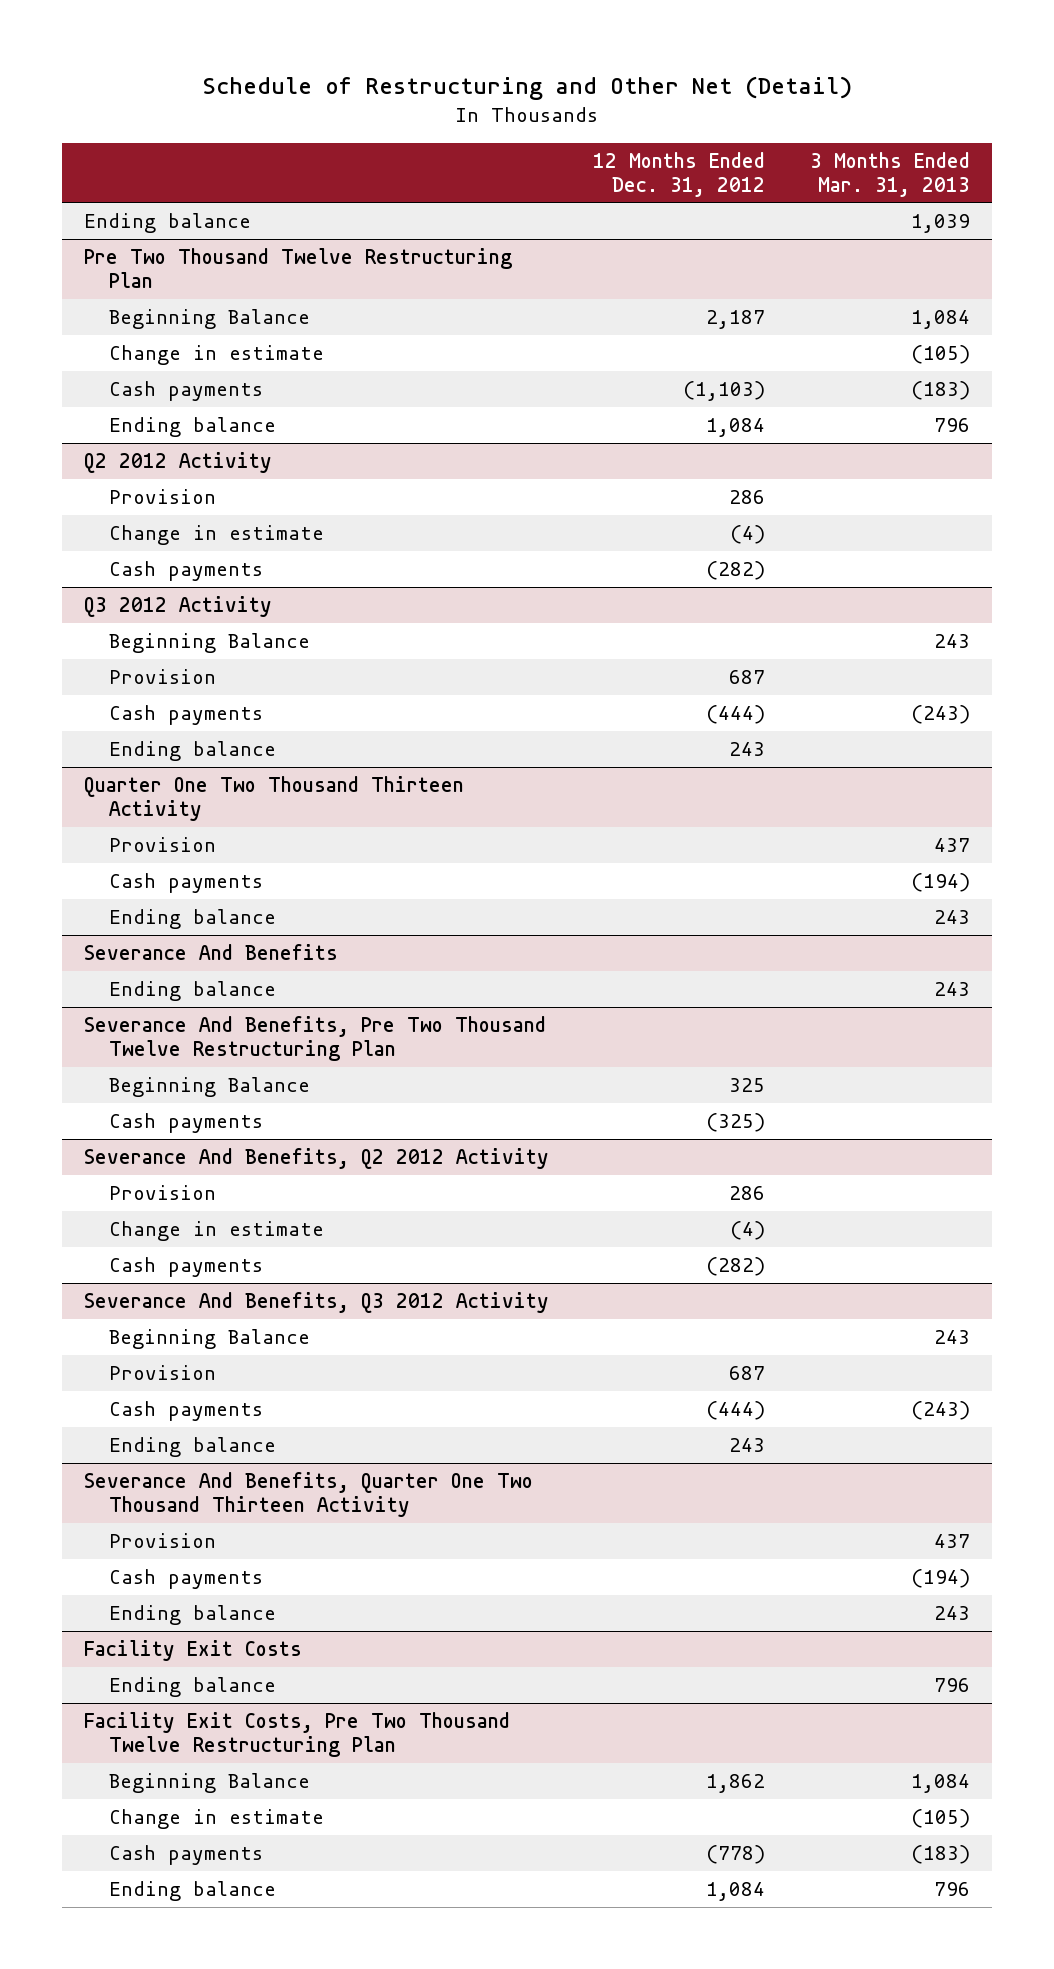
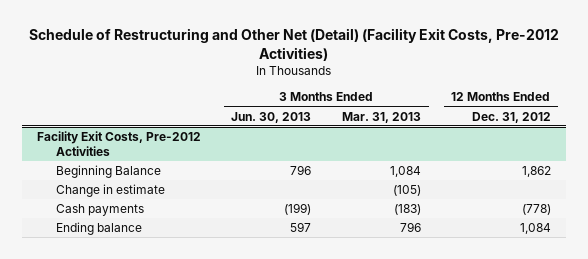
- Schedule of Restructuring and Other Net (Detail)
+ Schedule of Restructuring and Other Net (Detail) (Facility Exit Costs, Pre-2012 Activities)
- | 12 Months Ended Dec. 31, 2012 | 3 Months Ended Mar. 31, 2013
+ | 3 Months Ended Jun. 30, 2013 | 3 Months Ended Mar. 31, 2013 | 12 Months Ended Dec. 31, 2012
- Ending balance | | 1,039
- Pre Two Thousand Twelve Restructuring Plan
- Beginning Balance | 2,187 | 1,084
- Change in estimate | | (105)
- Cash payments | (1,103) | (183)
- Ending balance | 1,084 | 796
- Q2 2012 Activity
- Provision | 286 |
- Change in estimate | (4) |
- Cash payments | (282) |
- Q3 2012 Activity
- Beginning Balance | | 243
- Provision | 687 |
- Cash payments | (444) | (243)
- Ending balance | 243 |
- Quarter One Two Thousand Thirteen Activity
- Provision | | 437
- Cash payments | | (194)
- Ending balance | | 243
- Severance And Benefits
- Ending balance | | 243
- Severance And Benefits, Pre Two Thousand Twelve Restructuring Plan
- Beginning Balance | 325 |
- Cash payments | (325) |
- Severance And Benefits, Q2 2012 Activity
- Provision | 286 |
- Change in estimate | (4) |
- Cash payments | (282) |
- Severance And Benefits, Q3 2012 Activity
- Beginning Balance | | 243
- Provision | 687 |
- Cash payments | (444) | (243)
- Ending balance | 243 |
- Severance And Benefits, Quarter One Two Thousand Thirteen Activity
- Provision | | 437
- Cash payments | | (194)
- Ending balance | | 243
- Facility Exit Costs
- Ending balance | | 796
- Facility Exit Costs, Pre Two Thousand Twelve Restructuring Plan
+ Facility Exit Costs, Pre-2012 Activities

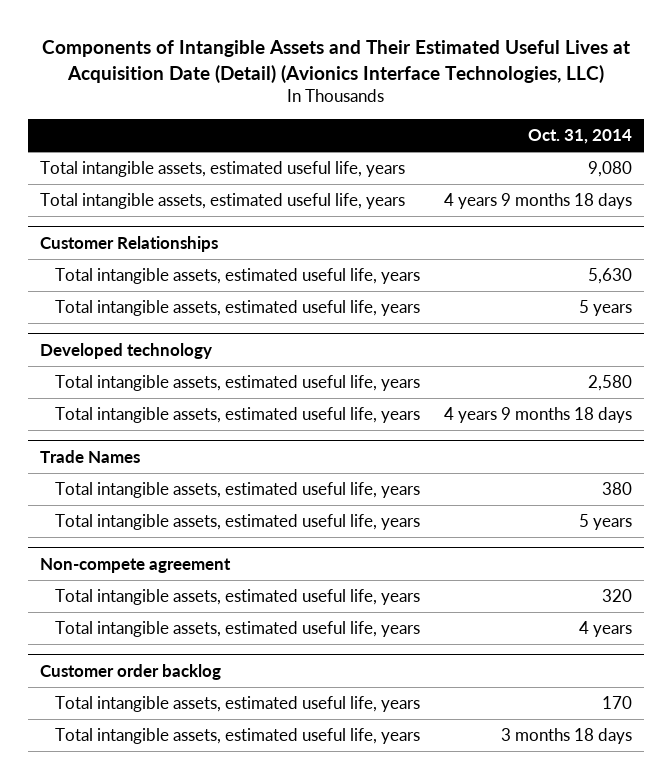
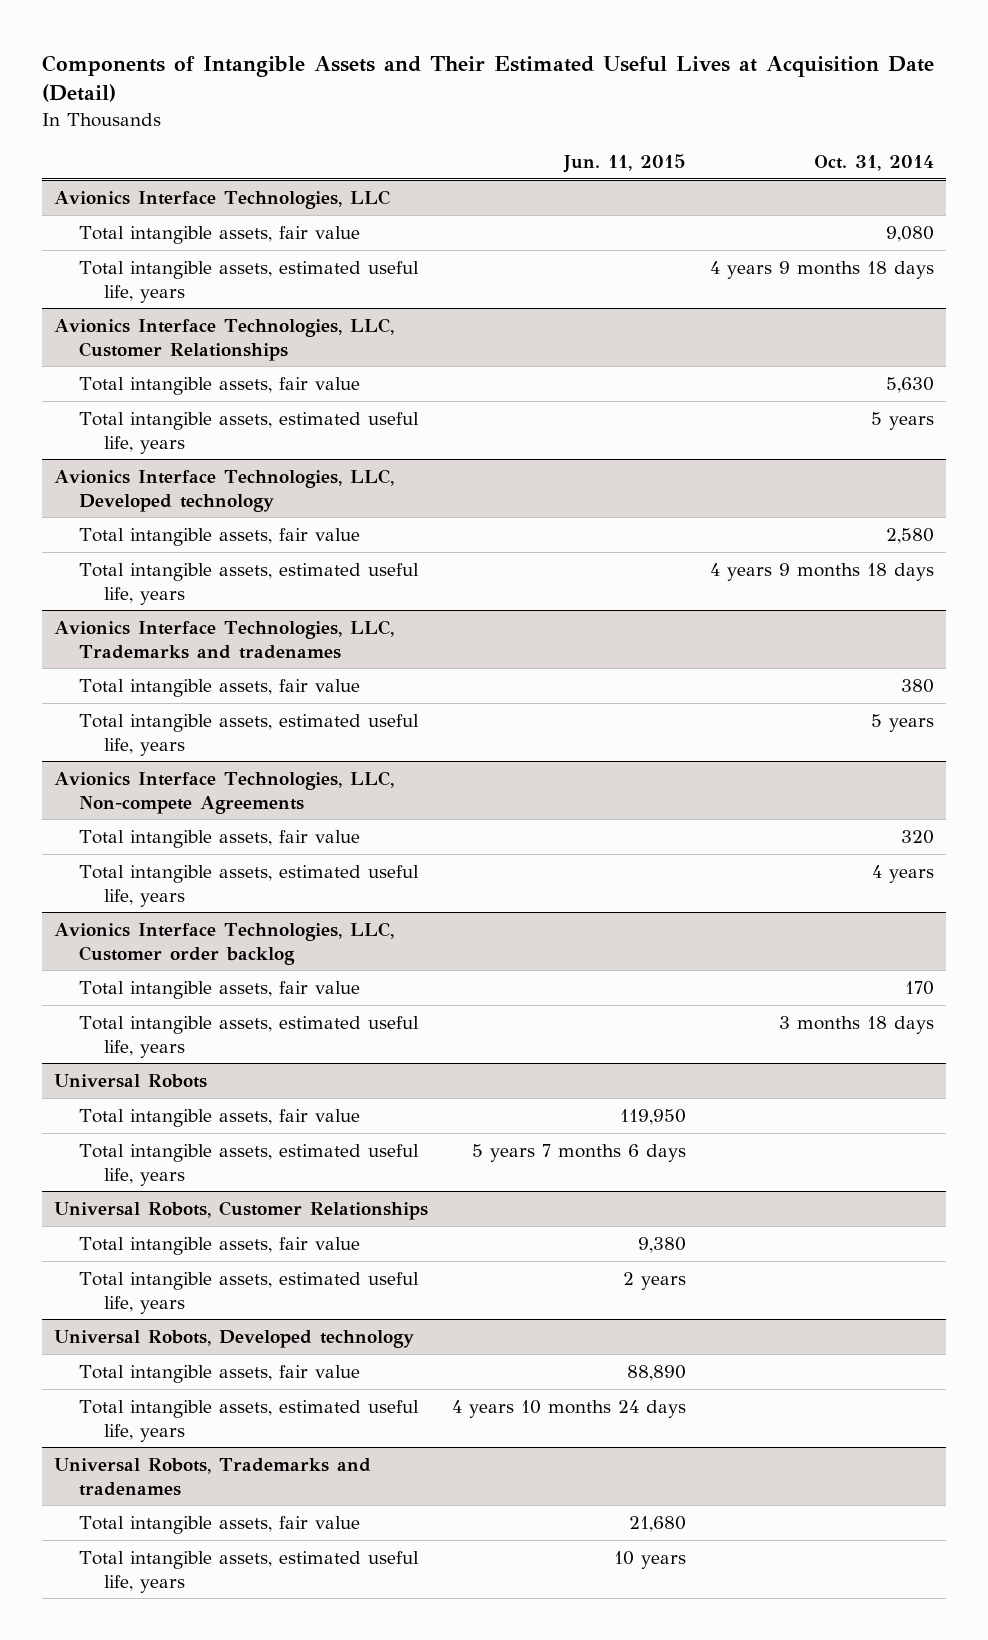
- Components of Intangible Assets and Their Estimated Useful Lives at Acquisition Date (Detail) (Avionics Interface Technologies, LLC)
+ Components of Intangible Assets and Their Estimated Useful Lives at Acquisition Date (Detail)
- | Oct. 31, 2014
+ | Jun. 11, 2015 | Oct. 31, 2014
- Total intangible assets, estimated useful life, years | 9,080
+ Avionics Interface Technologies, LLC
+ Total intangible assets, fair value | | 9,080
- Customer Relationships
- Total intangible assets, estimated useful life, years | 5,630
+ Avionics Interface Technologies, LLC, Customer Relationships
+ Total intangible assets, fair value | | 5,630
- Developed technology
- Total intangible assets, estimated useful life, years | 2,580
+ Avionics Interface Technologies, LLC, Developed technology
+ Total intangible assets, fair value | | 2,580
- Trade Names
- Total intangible assets, estimated useful life, years | 380
+ Avionics Interface Technologies, LLC, Trademarks and tradenames
+ Total intangible assets, fair value | | 380
- Non-compete agreement
- Total intangible assets, estimated useful life, years | 320
+ Avionics Interface Technologies, LLC, Non-compete Agreements
+ Total intangible assets, fair value | | 320
- Customer order backlog
- Total intangible assets, estimated useful life, years | 170
+ Avionics Interface Technologies, LLC, Customer order backlog
+ Total intangible assets, fair value | | 170
+ Universal Robots
+ Total intangible assets, fair value | 119,950 |
+ Total intangible assets, estimated useful life, years | 5 years 7 months 6 days |
+ Universal Robots, Customer Relationships
+ Total intangible assets, fair value | 9,380 |
+ Total intangible assets, estimated useful life, years | 2 years |
+ Universal Robots, Developed technology
+ Total intangible assets, fair value | 88,890 |
+ Total intangible assets, estimated useful life, years | 4 years 10 months 24 days |
+ Universal Robots, Trademarks and tradenames
+ Total intangible assets, fair value | 21,680 |
+ Total intangible assets, estimated useful life, years | 10 years |

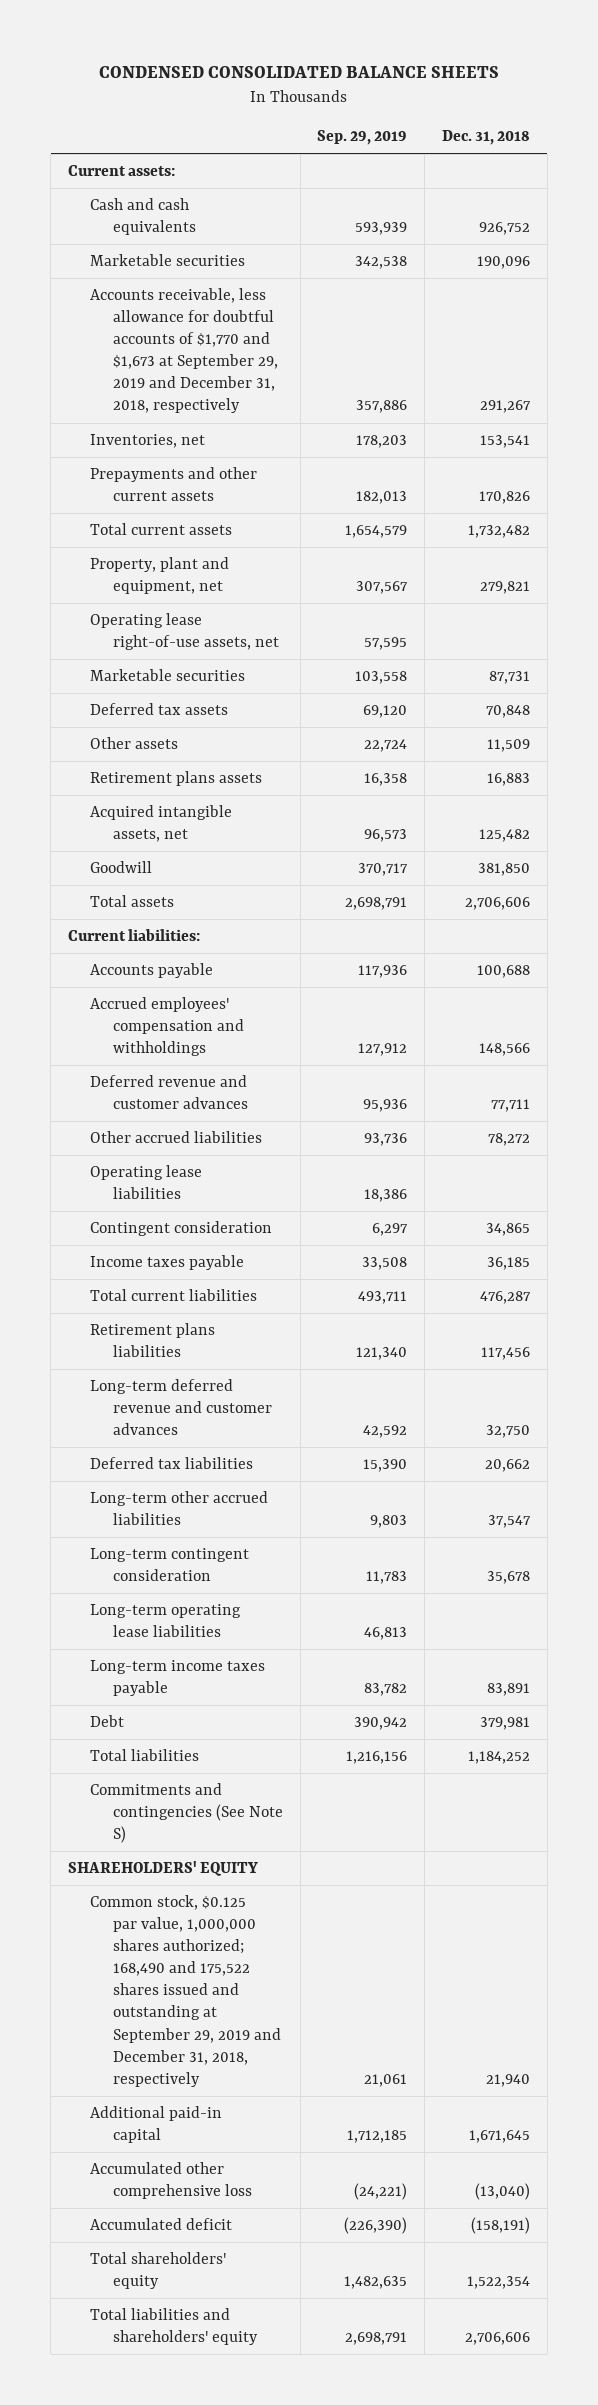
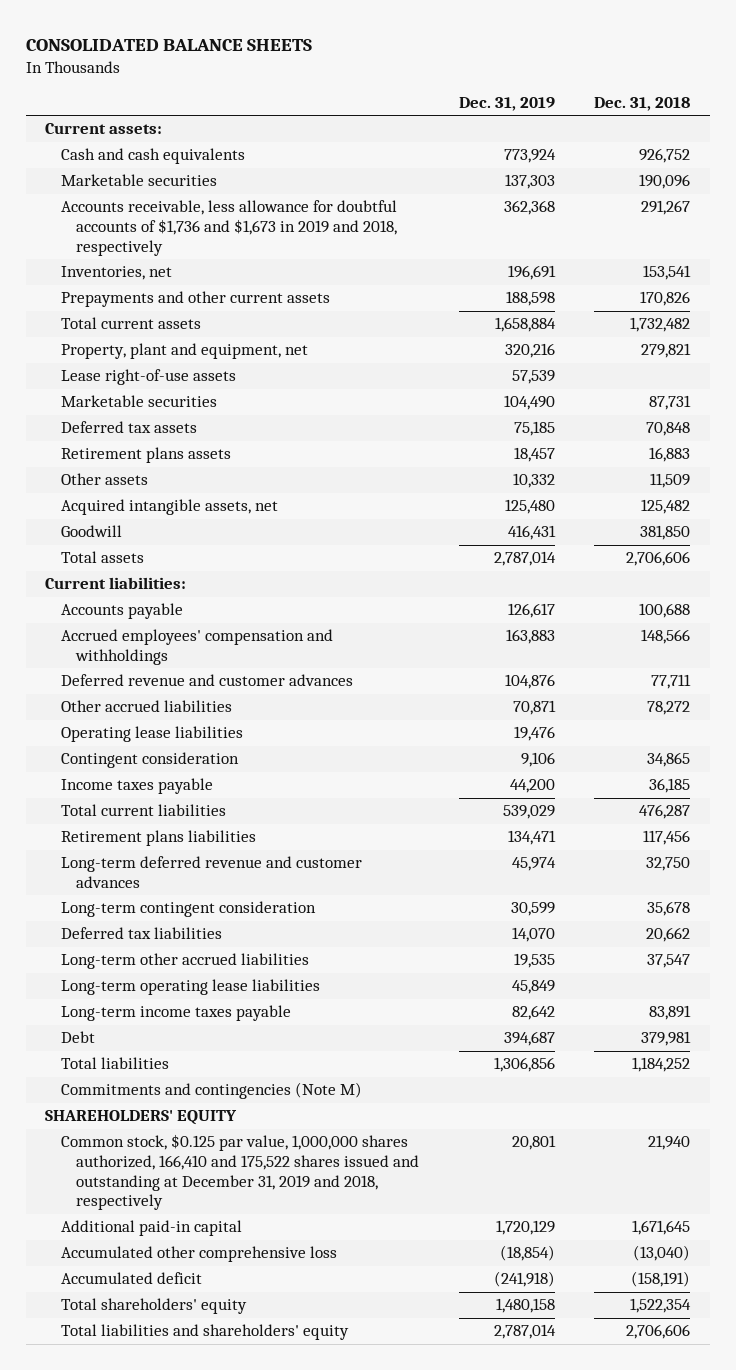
- CONDENSED CONSOLIDATED BALANCE SHEETS
+ CONSOLIDATED BALANCE SHEETS
- | Sep. 29, 2019 | Dec. 31, 2018
+ | Dec. 31, 2019 | Dec. 31, 2018
- Accounts receivable, less allowance for doubtful accounts of $1,770 and $1,673 at September 29, 2019 and December 31, 2018, respectively | 357,886 | 291,267
+ Accounts receivable, less allowance for doubtful accounts of $1,736 and $1,673 in 2019 and 2018, respectively | 362,368 | 291,267
- Operating lease right-of-use assets, net | 57,595 |
+ Lease right-of-use assets | 57,539 |
moved down: Other assets | 10,332 | 11,509
moved up: Long-term contingent consideration | 30,599 | 35,678
- Commitments and contingencies (See Note S)
+ Commitments and contingencies (Note M)
- Common stock, $0.125 par value, 1,000,000 shares authorized; 168,490 and 175,522 shares issued and outstanding at September 29, 2019 and December 31, 2018, respectively | 21,061 | 21,940
+ Common stock, $0.125 par value, 1,000,000 shares authorized, 166,410 and 175,522 shares issued and outstanding at December 31, 2019 and 2018, respectively | 20,801 | 21,940

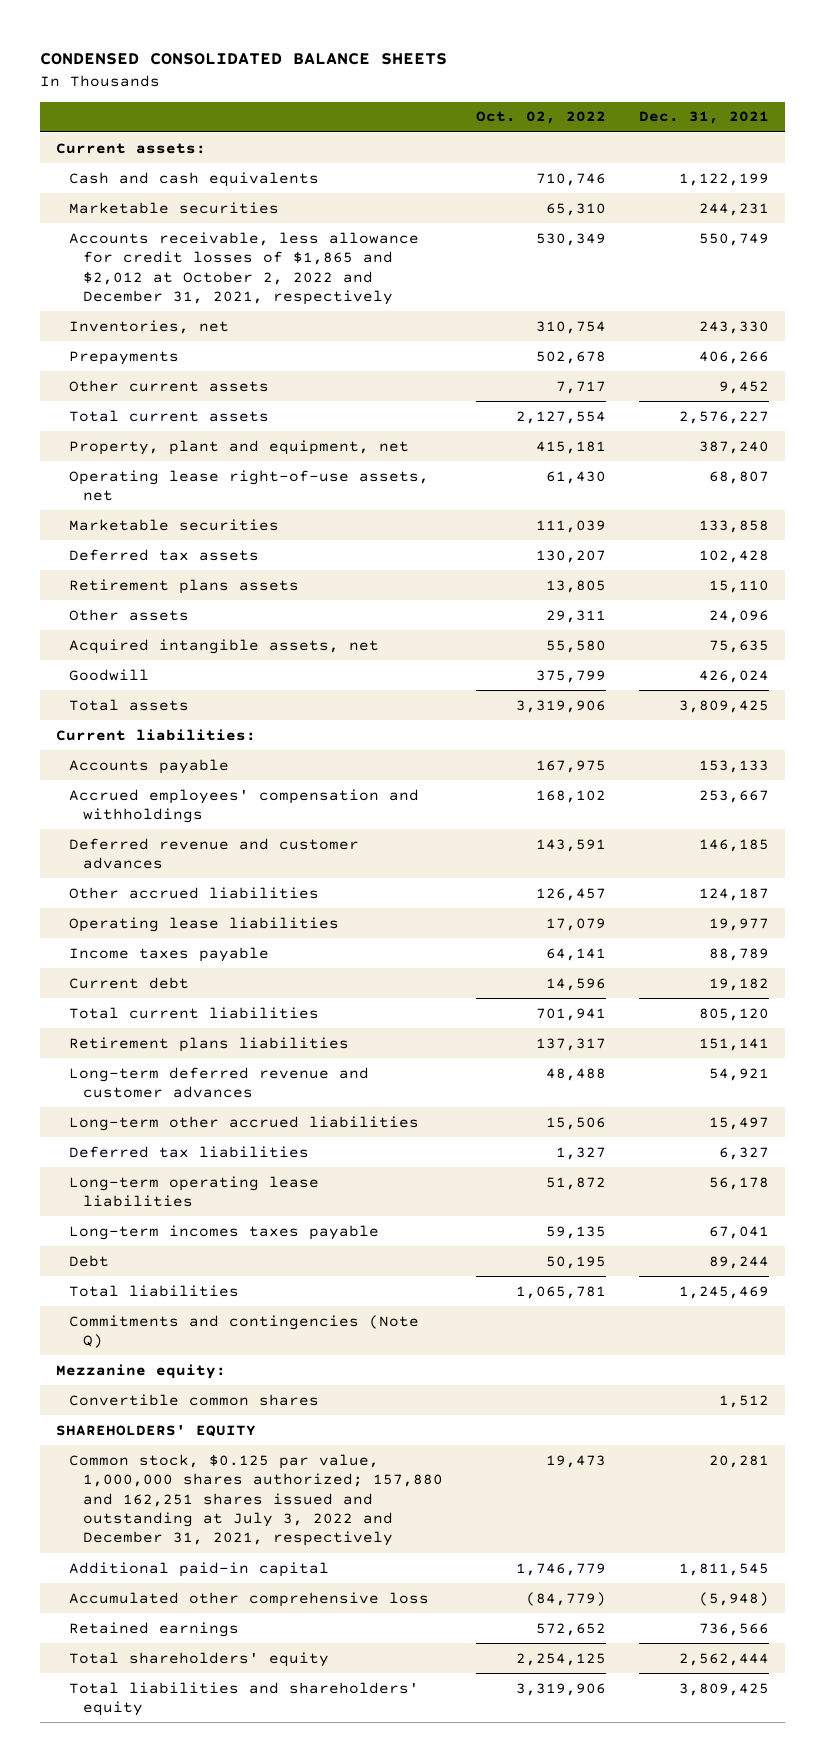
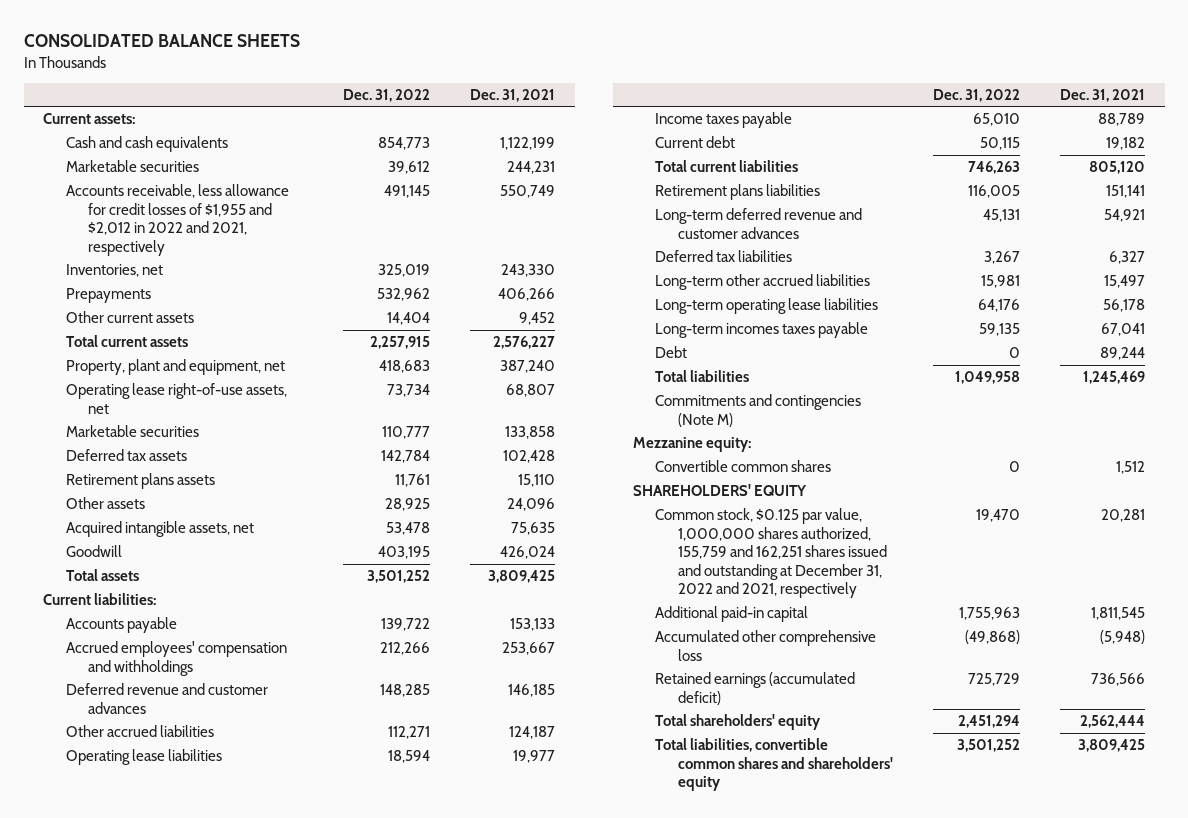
- CONDENSED CONSOLIDATED BALANCE SHEETS
+ CONSOLIDATED BALANCE SHEETS
- | Oct. 02, 2022 | Dec. 31, 2021
+ | Dec. 31, 2022 | Dec. 31, 2021
- Accounts receivable, less allowance for credit losses of $1,865 and $2,012 at October 2, 2022 and December 31, 2021, respectively | 530,349 | 550,749
+ Accounts receivable, less allowance for credit losses of $1,955 and $2,012 in 2022 and 2021, respectively | 491,145 | 550,749
moved down: Long-term other accrued liabilities | 15,981 | 15,497
- Commitments and contingencies (Note Q)
+ Commitments and contingencies (Note M)
- Common stock, $0.125 par value, 1,000,000 shares authorized; 157,880 and 162,251 shares issued and outstanding at July 3, 2022 and December 31, 2021, respectively | 19,473 | 20,281
+ Common stock, $0.125 par value, 1,000,000 shares authorized, 155,759 and 162,251 shares issued and outstanding at December 31, 2022 and 2021, respectively | 19,470 | 20,281
- Retained earnings | 572,652 | 736,566
+ Retained earnings (accumulated deficit) | 725,729 | 736,566
- Total liabilities and shareholders' equity | 3,319,906 | 3,809,425
+ Total liabilities, convertible common shares and shareholders' equity | 3,501,252 | 3,809,425

